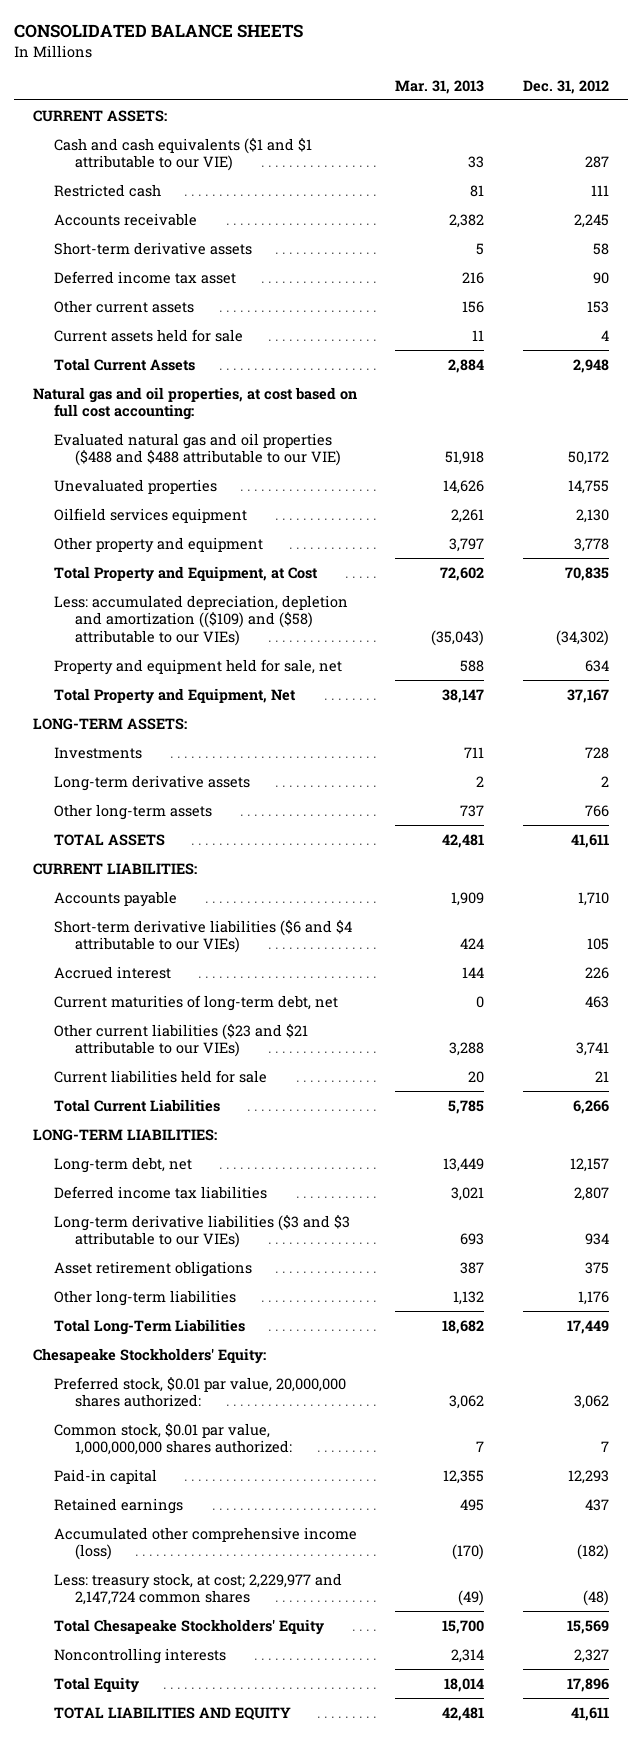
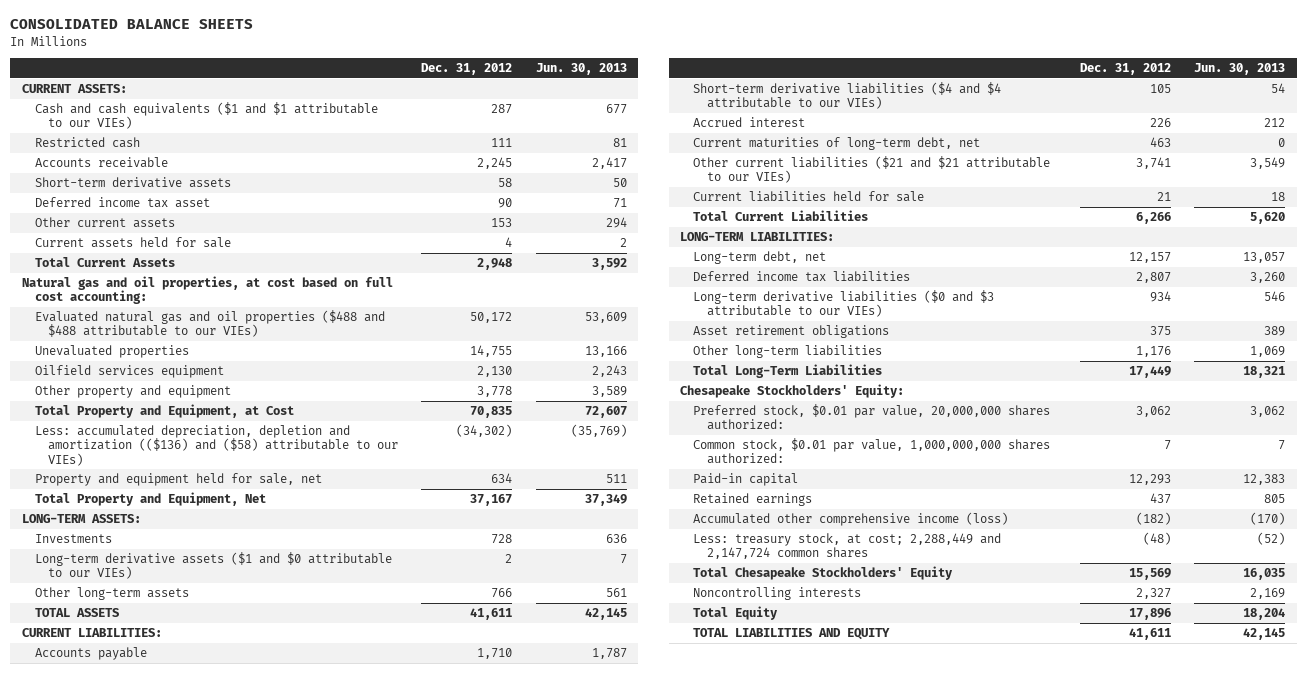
- | Mar. 31, 2013 | Dec. 31, 2012
+ | Dec. 31, 2012 | Jun. 30, 2013
- Cash and cash equivalents ($1 and $1 attributable to our VIE) | 33 | 287
+ Cash and cash equivalents ($1 and $1 attributable to our VIEs) | 287 | 677
- Evaluated natural gas and oil properties ($488 and $488 attributable to our VIE) | 51,918 | 50,172
+ Evaluated natural gas and oil properties ($488 and $488 attributable to our VIEs) | 50,172 | 53,609
- Less: accumulated depreciation, depletion and amortization (($109) and ($58) attributable to our VIEs) | (35,043) | (34,302)
+ Less: accumulated depreciation, depletion and amortization (($136) and ($58) attributable to our VIEs) | (34,302) | (35,769)
- Long-term derivative assets | 2 | 2
+ Long-term derivative assets ($1 and $0 attributable to our VIEs) | 2 | 7
- Short-term derivative liabilities ($6 and $4 attributable to our VIEs) | 424 | 105
+ Short-term derivative liabilities ($4 and $4 attributable to our VIEs) | 105 | 54
- Other current liabilities ($23 and $21 attributable to our VIEs) | 3,288 | 3,741
+ Other current liabilities ($21 and $21 attributable to our VIEs) | 3,741 | 3,549
- Long-term derivative liabilities ($3 and $3 attributable to our VIEs) | 693 | 934
+ Long-term derivative liabilities ($0 and $3 attributable to our VIEs) | 934 | 546
- Less: treasury stock, at cost; 2,229,977 and 2,147,724 common shares | (49) | (48)
+ Less: treasury stock, at cost; 2,288,449 and 2,147,724 common shares | (48) | (52)

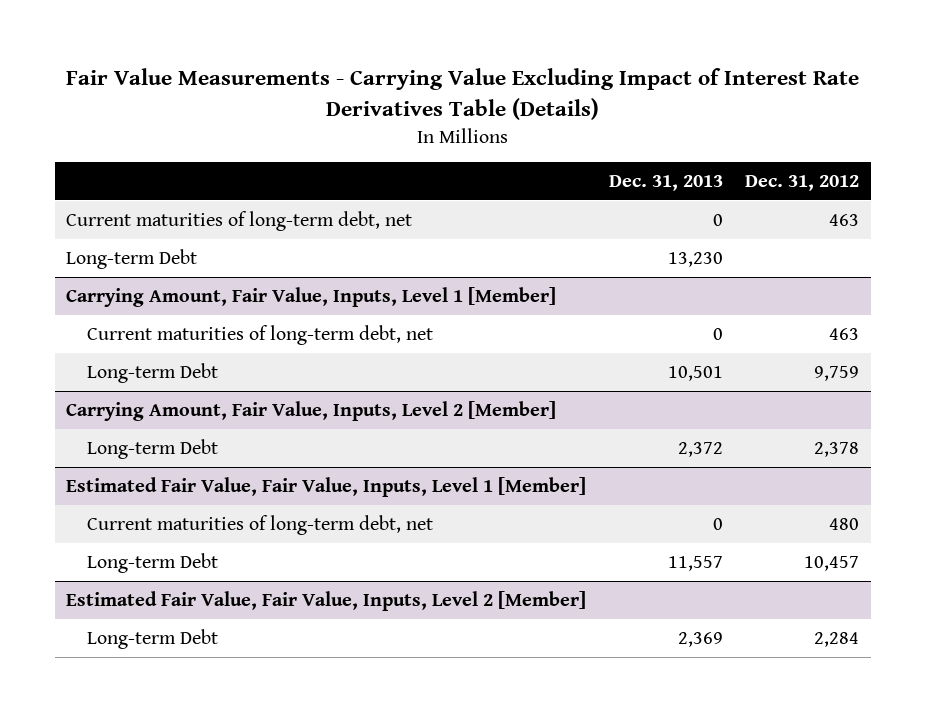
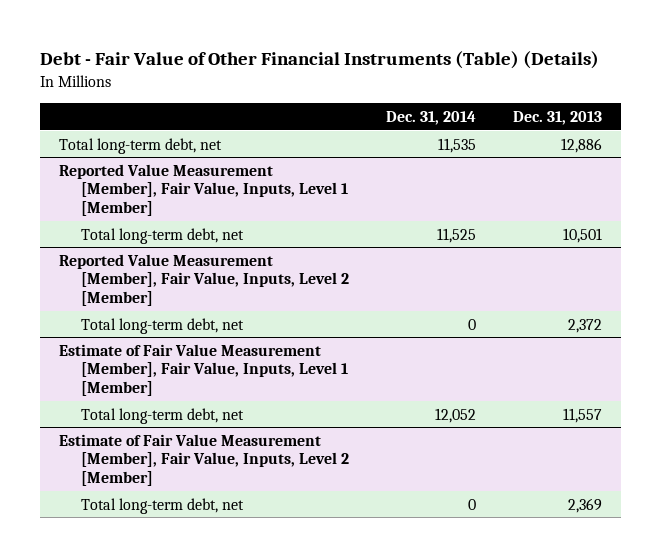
- Fair Value Measurements - Carrying Value Excluding Impact of Interest Rate Derivatives Table (Details)
+ Debt - Fair Value of Other Financial Instruments (Table) (Details)
- | Dec. 31, 2013 | Dec. 31, 2012
+ | Dec. 31, 2014 | Dec. 31, 2013
- Current maturities of long-term debt, net | 0 | 463
- Long-term Debt | 13,230 |
- Carrying Amount, Fair Value, Inputs, Level 1 [Member]
- Current maturities of long-term debt, net | 0 | 463
- Long-term Debt | 10,501 | 9,759
- Carrying Amount, Fair Value, Inputs, Level 2 [Member]
- Long-term Debt | 2,372 | 2,378
- Estimated Fair Value, Fair Value, Inputs, Level 1 [Member]
- Current maturities of long-term debt, net | 0 | 480
- Long-term Debt | 11,557 | 10,457
- Estimated Fair Value, Fair Value, Inputs, Level 2 [Member]
- Long-term Debt | 2,369 | 2,284
+ Total long-term debt, net | 11,535 | 12,886
+ Reported Value Measurement [Member], Fair Value, Inputs, Level 1 [Member]
+ Total long-term debt, net | 11,525 | 10,501
+ Reported Value Measurement [Member], Fair Value, Inputs, Level 2 [Member]
+ Total long-term debt, net | 0 | 2,372
+ Estimate of Fair Value Measurement [Member], Fair Value, Inputs, Level 1 [Member]
+ Total long-term debt, net | 12,052 | 11,557
+ Estimate of Fair Value Measurement [Member], Fair Value, Inputs, Level 2 [Member]
+ Total long-term debt, net | 0 | 2,369

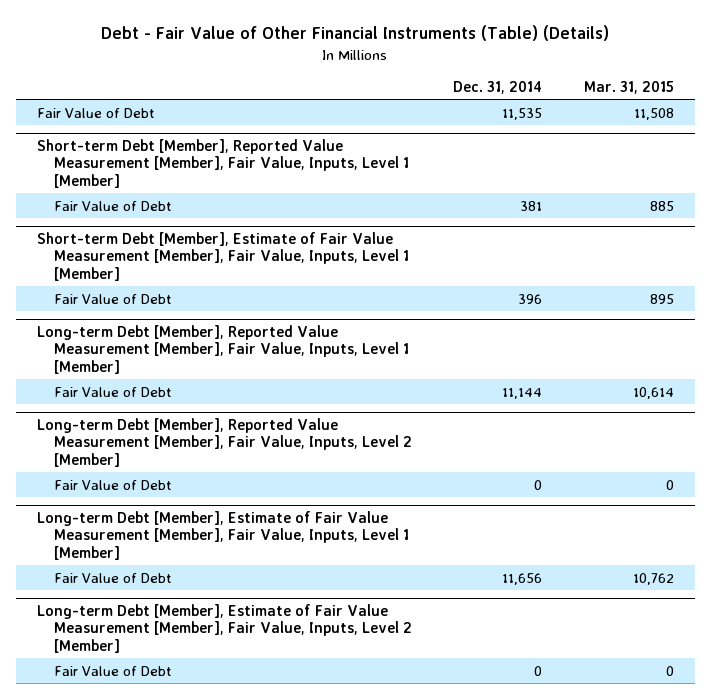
- | Dec. 31, 2014 | Dec. 31, 2013
+ | Dec. 31, 2014 | Mar. 31, 2015
- Total long-term debt, net | 11,535 | 12,886
- Reported Value Measurement [Member], Fair Value, Inputs, Level 1 [Member]
- Total long-term debt, net | 11,525 | 10,501
- Reported Value Measurement [Member], Fair Value, Inputs, Level 2 [Member]
- Total long-term debt, net | 0 | 2,372
- Estimate of Fair Value Measurement [Member], Fair Value, Inputs, Level 1 [Member]
- Total long-term debt, net | 12,052 | 11,557
- Estimate of Fair Value Measurement [Member], Fair Value, Inputs, Level 2 [Member]
- Total long-term debt, net | 0 | 2,369
+ Fair Value of Debt | 11,535 | 11,508
+ Short-term Debt [Member], Reported Value Measurement [Member], Fair Value, Inputs, Level 1 [Member]
+ Fair Value of Debt | 381 | 885
+ Short-term Debt [Member], Estimate of Fair Value Measurement [Member], Fair Value, Inputs, Level 1 [Member]
+ Fair Value of Debt | 396 | 895
+ Long-term Debt [Member], Reported Value Measurement [Member], Fair Value, Inputs, Level 1 [Member]
+ Fair Value of Debt | 11,144 | 10,614
+ Long-term Debt [Member], Reported Value Measurement [Member], Fair Value, Inputs, Level 2 [Member]
+ Fair Value of Debt | 0 | 0
+ Long-term Debt [Member], Estimate of Fair Value Measurement [Member], Fair Value, Inputs, Level 1 [Member]
+ Fair Value of Debt | 11,656 | 10,762
+ Long-term Debt [Member], Estimate of Fair Value Measurement [Member], Fair Value, Inputs, Level 2 [Member]
+ Fair Value of Debt | 0 | 0

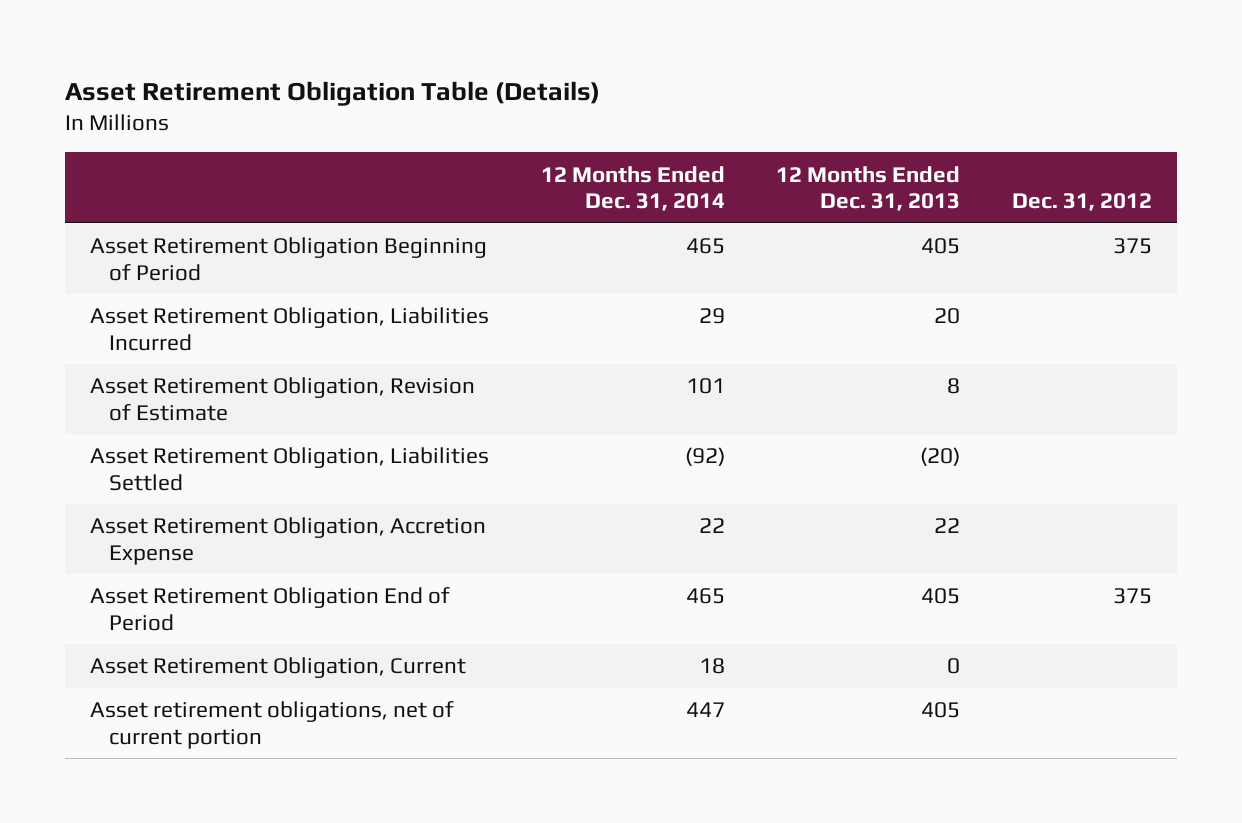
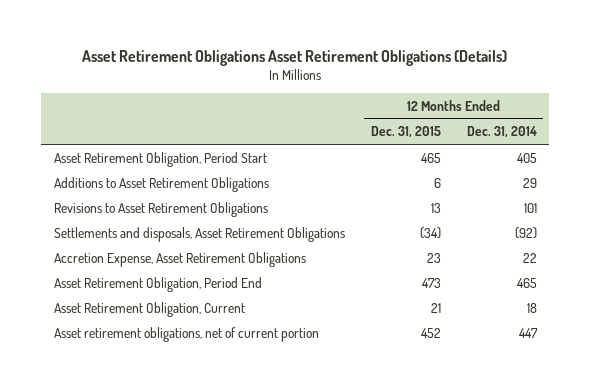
- Asset Retirement Obligation Table (Details)
+ Asset Retirement Obligations Asset Retirement Obligations (Details)
- | 12 Months Ended Dec. 31, 2014 | 12 Months Ended Dec. 31, 2013 | Dec. 31, 2012
+ | 12 Months Ended Dec. 31, 2015 | 12 Months Ended Dec. 31, 2014
- Asset Retirement Obligation Beginning of Period | 465 | 405 | 375
- Asset Retirement Obligation, Liabilities Incurred | 29 | 20 |
- Asset Retirement Obligation, Revision of Estimate | 101 | 8 |
- Asset Retirement Obligation, Liabilities Settled | (92) | (20) |
- Asset Retirement Obligation, Accretion Expense | 22 | 22 |
- Asset Retirement Obligation End of Period | 465 | 405 | 375
+ Asset Retirement Obligation, Period Start | 465 | 405
+ Additions to Asset Retirement Obligations | 6 | 29
+ Revisions to Asset Retirement Obligations | 13 | 101
+ Settlements and disposals, Asset Retirement Obligations | (34) | (92)
+ Accretion Expense, Asset Retirement Obligations | 23 | 22
+ Asset Retirement Obligation, Period End | 473 | 465

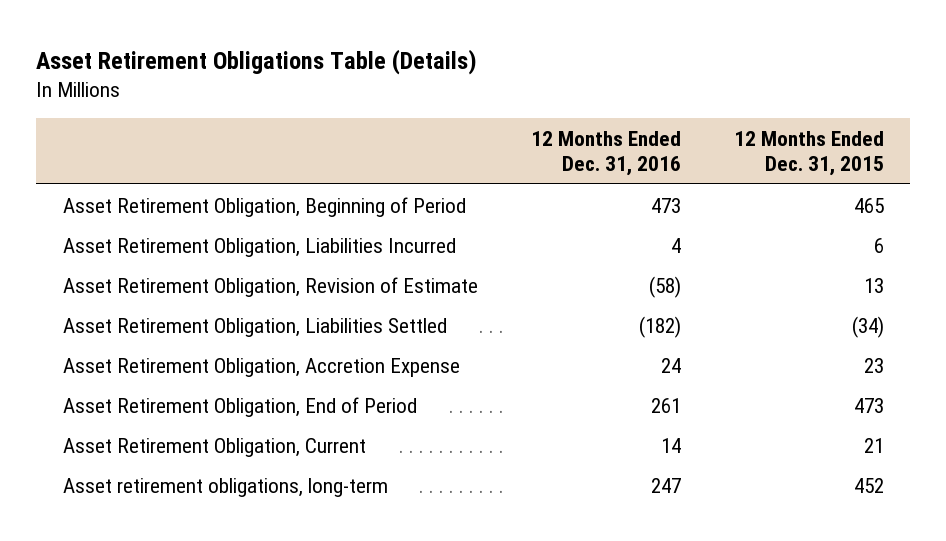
- Asset Retirement Obligations Asset Retirement Obligations (Details)
+ Asset Retirement Obligations Table (Details)
- | 12 Months Ended Dec. 31, 2015 | 12 Months Ended Dec. 31, 2014
+ | 12 Months Ended Dec. 31, 2016 | 12 Months Ended Dec. 31, 2015
- Asset Retirement Obligation, Period Start | 465 | 405
- Additions to Asset Retirement Obligations | 6 | 29
- Revisions to Asset Retirement Obligations | 13 | 101
- Settlements and disposals, Asset Retirement Obligations | (34) | (92)
- Accretion Expense, Asset Retirement Obligations | 23 | 22
- Asset Retirement Obligation, Period End | 473 | 465
+ Asset Retirement Obligation, Beginning of Period | 473 | 465
+ Asset Retirement Obligation, Liabilities Incurred | 4 | 6
+ Asset Retirement Obligation, Revision of Estimate | (58) | 13
+ Asset Retirement Obligation, Liabilities Settled | (182) | (34)
+ Asset Retirement Obligation, Accretion Expense | 24 | 23
+ Asset Retirement Obligation, End of Period | 261 | 473
- Asset retirement obligations, net of current portion | 452 | 447
+ Asset retirement obligations, long-term | 247 | 452

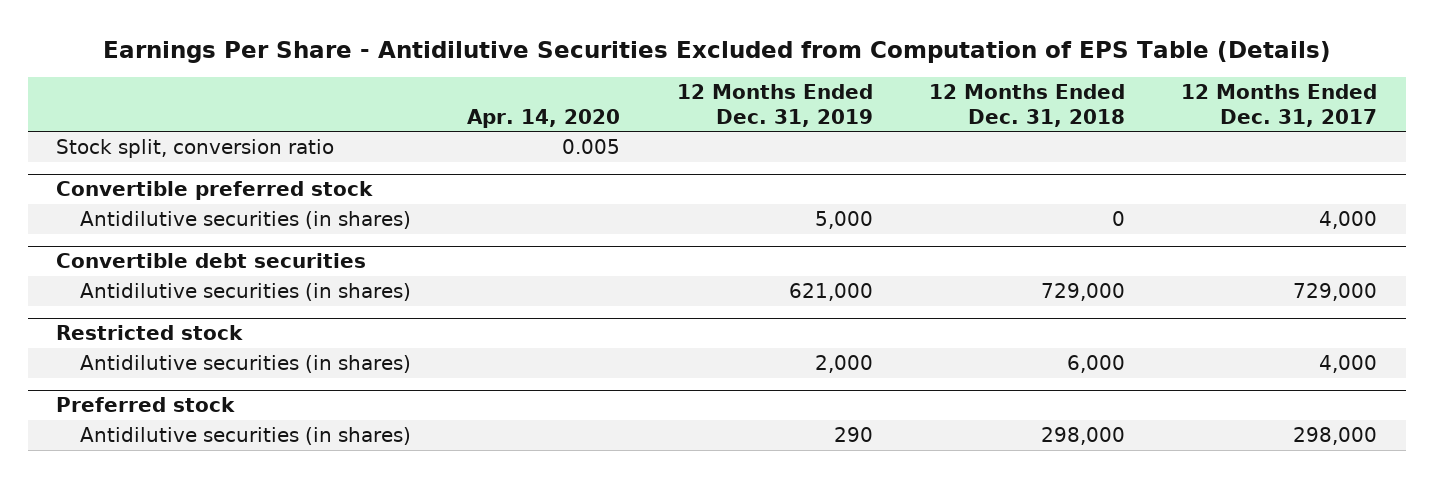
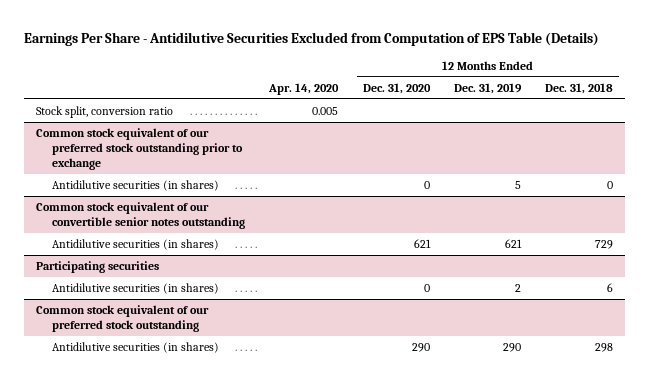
- | Apr. 14, 2020 | 12 Months Ended Dec. 31, 2019 | 12 Months Ended Dec. 31, 2018 | 12 Months Ended Dec. 31, 2017
+ | Apr. 14, 2020 | 12 Months Ended Dec. 31, 2020 | 12 Months Ended Dec. 31, 2019 | 12 Months Ended Dec. 31, 2018
- Convertible preferred stock
- Antidilutive securities (in shares) | | 5,000 | 0 | 4,000
- Convertible debt securities
- Antidilutive securities (in shares) | | 621,000 | 729,000 | 729,000
- Restricted stock
- Antidilutive securities (in shares) | | 2,000 | 6,000 | 4,000
- Preferred stock
- Antidilutive securities (in shares) | | 290 | 298,000 | 298,000
+ Common stock equivalent of our preferred stock outstanding prior to exchange
+ Antidilutive securities (in shares) | | 0 | 5 | 0
+ Common stock equivalent of our convertible senior notes outstanding
+ Antidilutive securities (in shares) | | 621 | 621 | 729
+ Participating securities
+ Antidilutive securities (in shares) | | 0 | 2 | 6
+ Common stock equivalent of our preferred stock outstanding
+ Antidilutive securities (in shares) | | 290 | 290 | 298

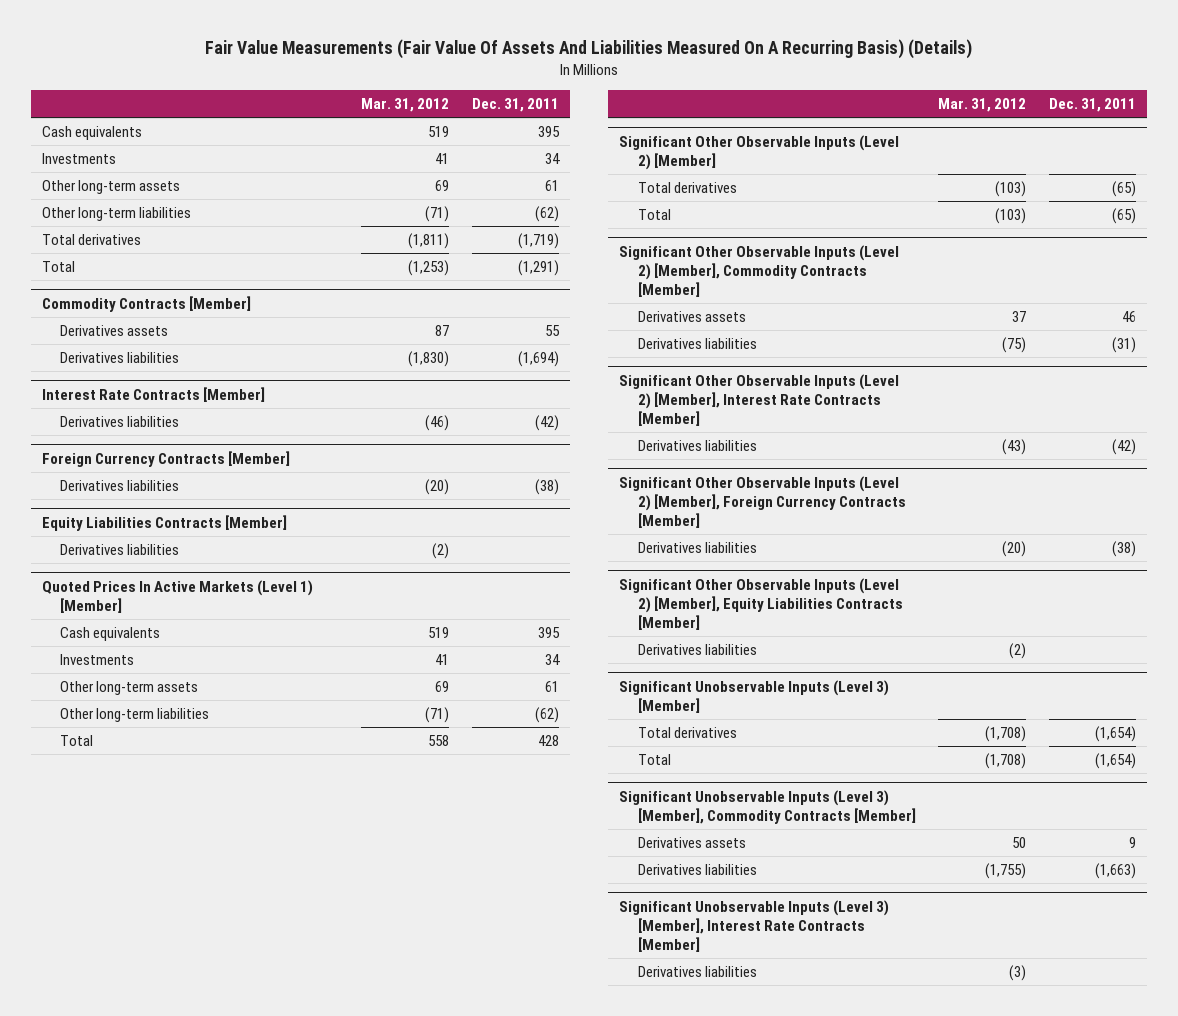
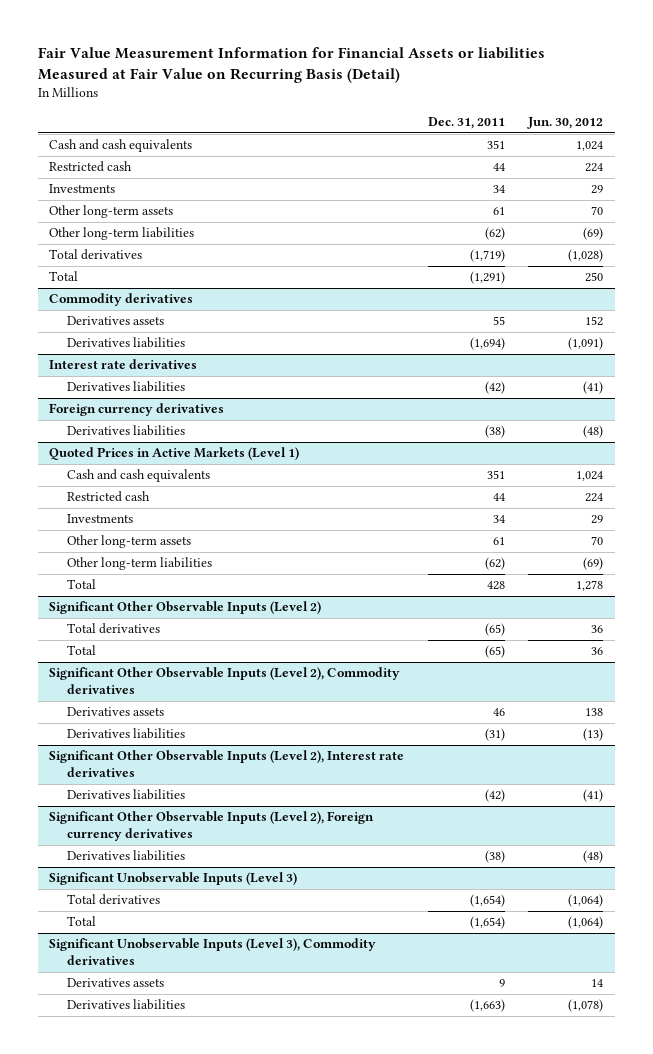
- Fair Value Measurements (Fair Value Of Assets And Liabilities Measured On A Recurring Basis) (Details)
+ Fair Value Measurement Information for Financial Assets or liabilities Measured at Fair Value on Recurring Basis (Detail)
- | Mar. 31, 2012 | Dec. 31, 2011
+ | Dec. 31, 2011 | Jun. 30, 2012
- Cash equivalents | 519 | 395
+ Cash and cash equivalents | 351 | 1,024
+ Restricted cash | 44 | 224
- Commodity Contracts [Member]
+ Commodity derivatives
- Interest Rate Contracts [Member]
+ Interest rate derivatives
- Foreign Currency Contracts [Member]
+ Foreign currency derivatives
- Equity Liabilities Contracts [Member]
- Derivatives liabilities | (2) |
- Quoted Prices In Active Markets (Level 1) [Member]
- Cash equivalents | 519 | 395
+ Quoted Prices in Active Markets (Level 1)
+ Cash and cash equivalents | 351 | 1,024
+ Restricted cash | 44 | 224
- Significant Other Observable Inputs (Level 2) [Member]
+ Significant Other Observable Inputs (Level 2)
- Significant Other Observable Inputs (Level 2) [Member], Commodity Contracts [Member]
+ Significant Other Observable Inputs (Level 2), Commodity derivatives
- Significant Other Observable Inputs (Level 2) [Member], Interest Rate Contracts [Member]
+ Significant Other Observable Inputs (Level 2), Interest rate derivatives
- Significant Other Observable Inputs (Level 2) [Member], Foreign Currency Contracts [Member]
+ Significant Other Observable Inputs (Level 2), Foreign currency derivatives
- Significant Other Observable Inputs (Level 2) [Member], Equity Liabilities Contracts [Member]
- Derivatives liabilities | (2) |
- Significant Unobservable Inputs (Level 3) [Member]
+ Significant Unobservable Inputs (Level 3)
- Significant Unobservable Inputs (Level 3) [Member], Commodity Contracts [Member]
+ Significant Unobservable Inputs (Level 3), Commodity derivatives
- Significant Unobservable Inputs (Level 3) [Member], Interest Rate Contracts [Member]
- Derivatives liabilities | (3) |

